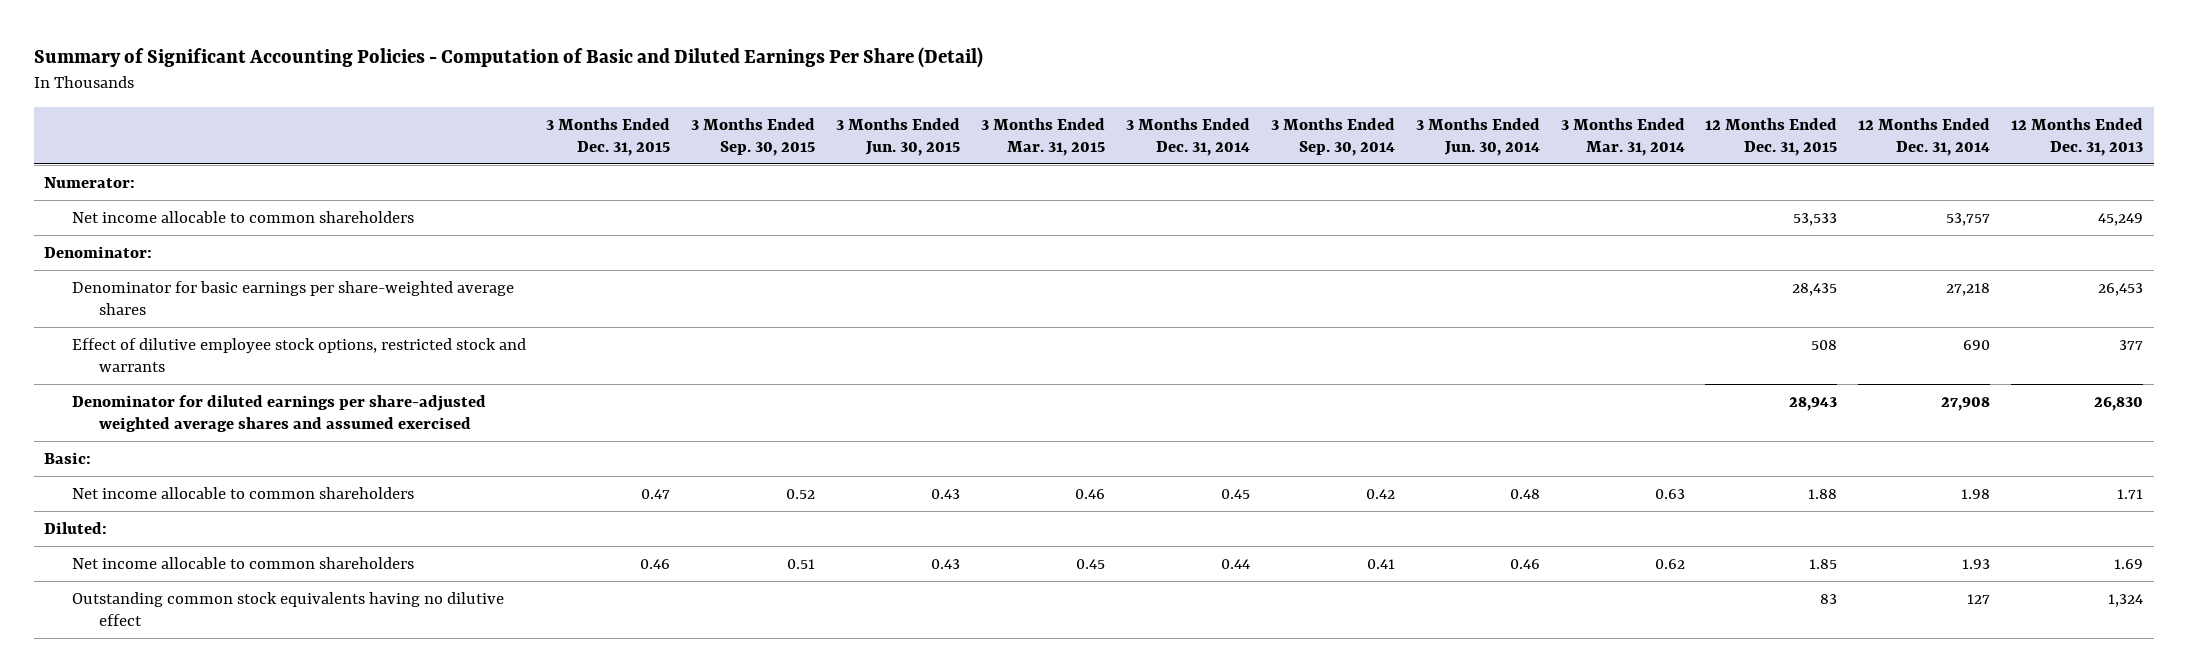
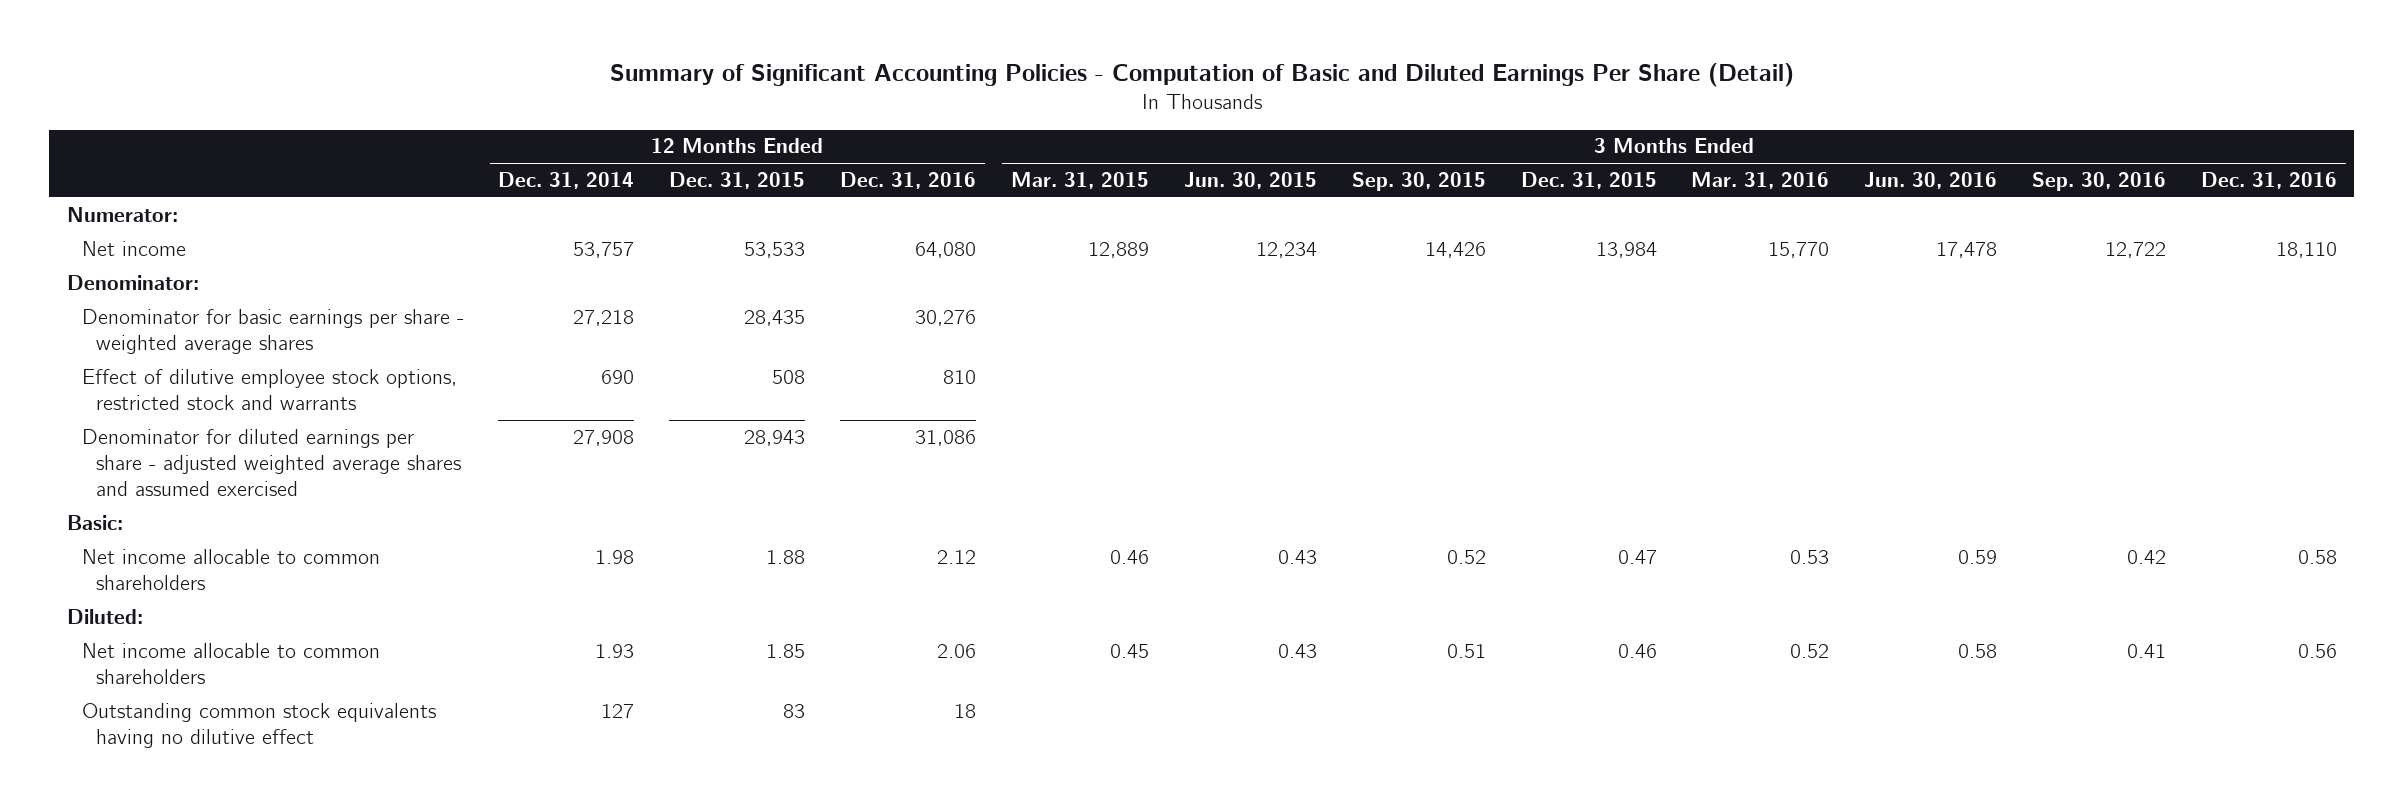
- | 3 Months Ended Dec. 31, 2015 | 3 Months Ended Sep. 30, 2015 | 3 Months Ended Jun. 30, 2015 | 3 Months Ended Mar. 31, 2015 | 3 Months Ended Dec. 31, 2014 | 3 Months Ended Sep. 30, 2014 | 3 Months Ended Jun. 30, 2014 | 3 Months Ended Mar. 31, 2014 | 12 Months Ended Dec. 31, 2015 | 12 Months Ended Dec. 31, 2014 | 12 Months Ended Dec. 31, 2013
+ | 12 Months Ended Dec. 31, 2014 | 12 Months Ended Dec. 31, 2015 | 12 Months Ended Dec. 31, 2016 | 3 Months Ended Mar. 31, 2015 | 3 Months Ended Jun. 30, 2015 | 3 Months Ended Sep. 30, 2015 | 3 Months Ended Dec. 31, 2015 | 3 Months Ended Mar. 31, 2016 | 3 Months Ended Jun. 30, 2016 | 3 Months Ended Sep. 30, 2016 | 3 Months Ended Dec. 31, 2016
- Net income allocable to common shareholders | | | | | | | | | 53,533 | 53,757 | 45,249
+ Net income | 53,757 | 53,533 | 64,080 | 12,889 | 12,234 | 14,426 | 13,984 | 15,770 | 17,478 | 12,722 | 18,110
- Denominator for basic earnings per share-weighted average shares | | | | | | | | | 28,435 | 27,218 | 26,453
+ Denominator for basic earnings per share - weighted average shares | 27,218 | 28,435 | 30,276 | | | | | | | |
- Denominator for diluted earnings per share-adjusted weighted average shares and assumed exercised | | | | | | | | | 28,943 | 27,908 | 26,830
+ Denominator for diluted earnings per share - adjusted weighted average shares and assumed exercised | 27,908 | 28,943 | 31,086 | | | | | | | |

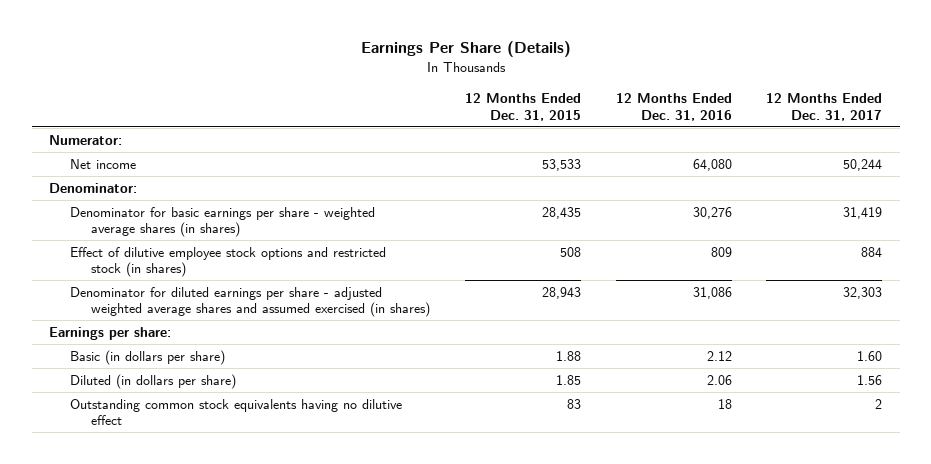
- Summary of Significant Accounting Policies - Computation of Basic and Diluted Earnings Per Share (Detail)
+ Earnings Per Share (Details)
- | 12 Months Ended Dec. 31, 2014 | 12 Months Ended Dec. 31, 2015 | 12 Months Ended Dec. 31, 2016 | 3 Months Ended Mar. 31, 2015 | 3 Months Ended Jun. 30, 2015 | 3 Months Ended Sep. 30, 2015 | 3 Months Ended Dec. 31, 2015 | 3 Months Ended Mar. 31, 2016 | 3 Months Ended Jun. 30, 2016 | 3 Months Ended Sep. 30, 2016 | 3 Months Ended Dec. 31, 2016
+ | 12 Months Ended Dec. 31, 2015 | 12 Months Ended Dec. 31, 2016 | 12 Months Ended Dec. 31, 2017
- Denominator for basic earnings per share - weighted average shares | 27,218 | 28,435 | 30,276 | | | | | | | |
- Effect of dilutive employee stock options, restricted stock and warrants | 690 | 508 | 810 | | | | | | | |
- Denominator for diluted earnings per share - adjusted weighted average shares and assumed exercised | 27,908 | 28,943 | 31,086 | | | | | | | |
- Basic:
- Net income allocable to common shareholders | 1.98 | 1.88 | 2.12 | 0.46 | 0.43 | 0.52 | 0.47 | 0.53 | 0.59 | 0.42 | 0.58
- Diluted:
- Net income allocable to common shareholders | 1.93 | 1.85 | 2.06 | 0.45 | 0.43 | 0.51 | 0.46 | 0.52 | 0.58 | 0.41 | 0.56
+ Denominator for basic earnings per share - weighted average shares (in shares) | 28,435 | 30,276 | 31,419
+ Effect of dilutive employee stock options and restricted stock (in shares) | 508 | 809 | 884
+ Denominator for diluted earnings per share - adjusted weighted average shares and assumed exercised (in shares) | 28,943 | 31,086 | 32,303
+ Earnings per share:
+ Basic (in dollars per share) | 1.88 | 2.12 | 1.60
+ Diluted (in dollars per share) | 1.85 | 2.06 | 1.56

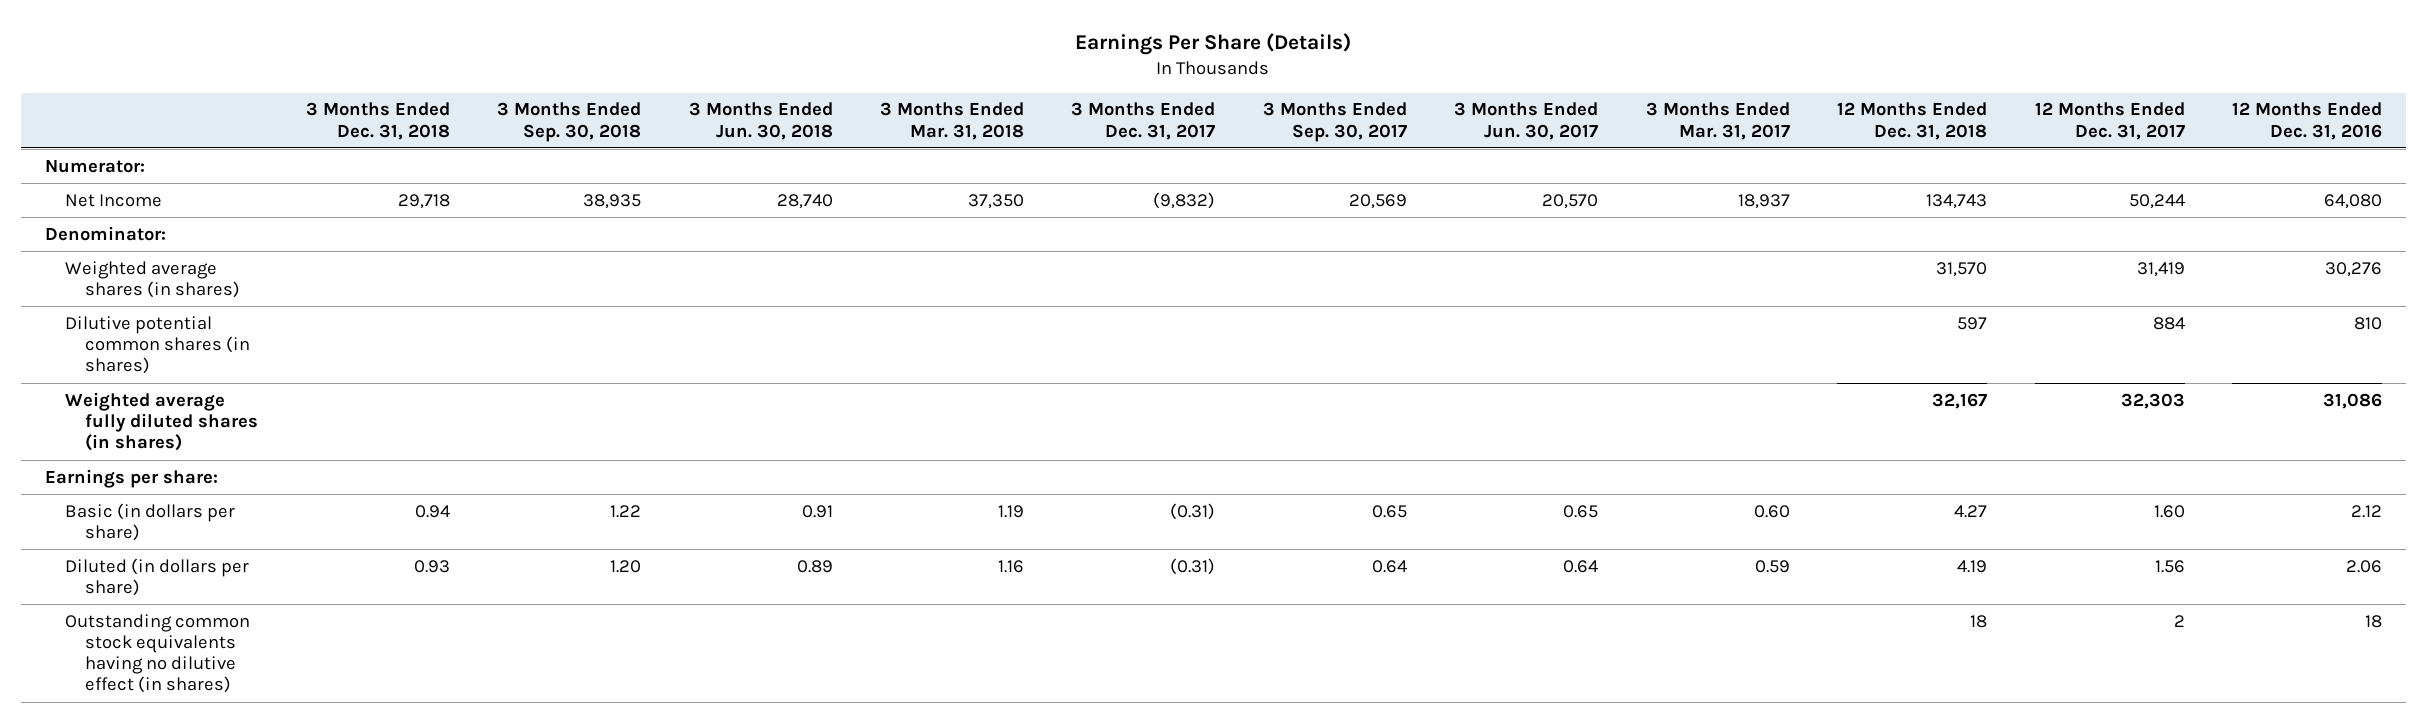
- | 12 Months Ended Dec. 31, 2015 | 12 Months Ended Dec. 31, 2016 | 12 Months Ended Dec. 31, 2017
+ | 3 Months Ended Dec. 31, 2018 | 3 Months Ended Sep. 30, 2018 | 3 Months Ended Jun. 30, 2018 | 3 Months Ended Mar. 31, 2018 | 3 Months Ended Dec. 31, 2017 | 3 Months Ended Sep. 30, 2017 | 3 Months Ended Jun. 30, 2017 | 3 Months Ended Mar. 31, 2017 | 12 Months Ended Dec. 31, 2018 | 12 Months Ended Dec. 31, 2017 | 12 Months Ended Dec. 31, 2016
- Net income | 53,533 | 64,080 | 50,244
+ Net Income | 29,718 | 38,935 | 28,740 | 37,350 | (9,832) | 20,569 | 20,570 | 18,937 | 134,743 | 50,244 | 64,080
- Denominator for basic earnings per share - weighted average shares (in shares) | 28,435 | 30,276 | 31,419
- Effect of dilutive employee stock options and restricted stock (in shares) | 508 | 809 | 884
- Denominator for diluted earnings per share - adjusted weighted average shares and assumed exercised (in shares) | 28,943 | 31,086 | 32,303
+ Weighted average shares (in shares) | | | | | | | | | 31,570 | 31,419 | 30,276
+ Dilutive potential common shares (in shares) | | | | | | | | | 597 | 884 | 810
+ Weighted average fully diluted shares (in shares) | | | | | | | | | 32,167 | 32,303 | 31,086
- Outstanding common stock equivalents having no dilutive effect | 83 | 18 | 2
+ Outstanding common stock equivalents having no dilutive effect (in shares) | | | | | | | | | 18 | 2 | 18

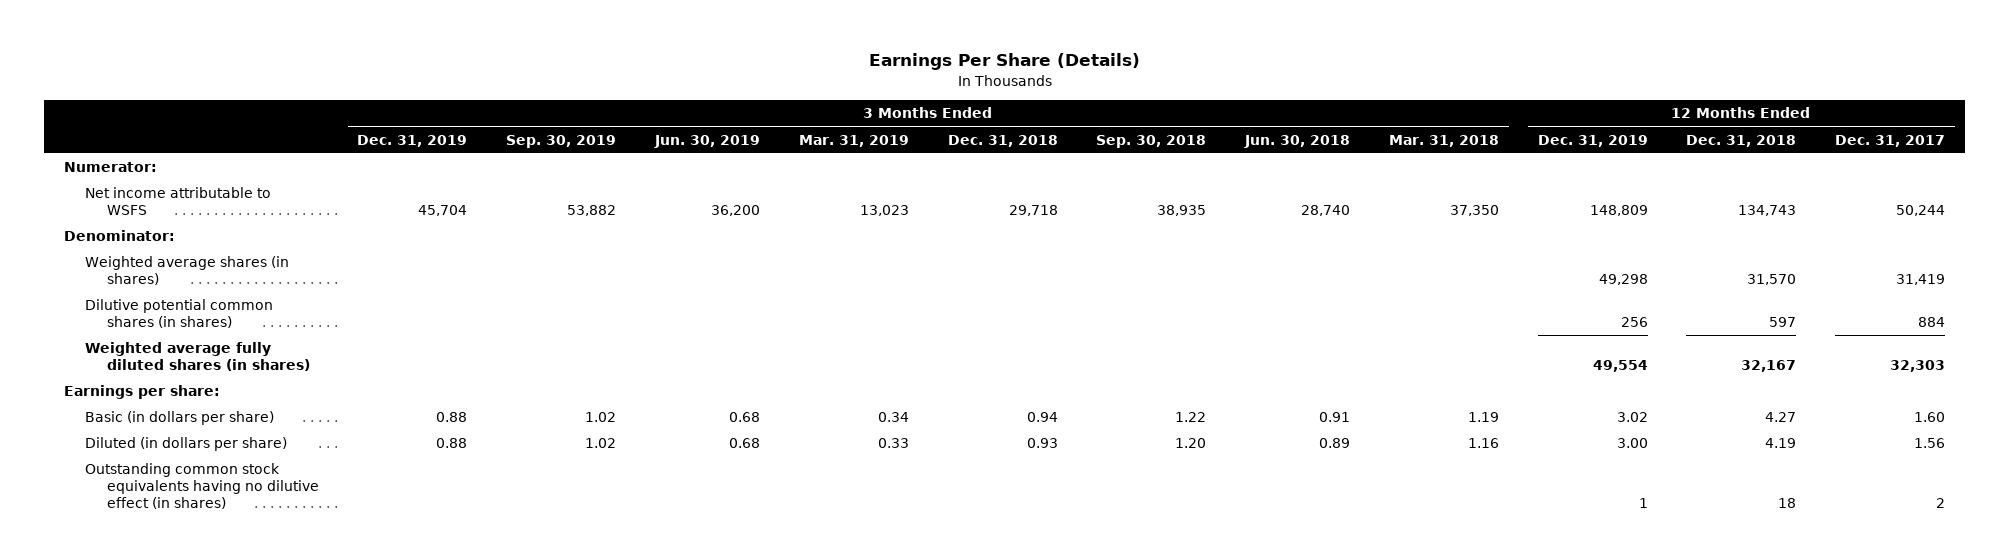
- | 3 Months Ended Dec. 31, 2018 | 3 Months Ended Sep. 30, 2018 | 3 Months Ended Jun. 30, 2018 | 3 Months Ended Mar. 31, 2018 | 3 Months Ended Dec. 31, 2017 | 3 Months Ended Sep. 30, 2017 | 3 Months Ended Jun. 30, 2017 | 3 Months Ended Mar. 31, 2017 | 12 Months Ended Dec. 31, 2018 | 12 Months Ended Dec. 31, 2017 | 12 Months Ended Dec. 31, 2016
+ | 3 Months Ended Dec. 31, 2019 | 3 Months Ended Sep. 30, 2019 | 3 Months Ended Jun. 30, 2019 | 3 Months Ended Mar. 31, 2019 | 3 Months Ended Dec. 31, 2018 | 3 Months Ended Sep. 30, 2018 | 3 Months Ended Jun. 30, 2018 | 3 Months Ended Mar. 31, 2018 | 12 Months Ended Dec. 31, 2019 | 12 Months Ended Dec. 31, 2018 | 12 Months Ended Dec. 31, 2017
- Net Income | 29,718 | 38,935 | 28,740 | 37,350 | (9,832) | 20,569 | 20,570 | 18,937 | 134,743 | 50,244 | 64,080
+ Net income attributable to WSFS | 45,704 | 53,882 | 36,200 | 13,023 | 29,718 | 38,935 | 28,740 | 37,350 | 148,809 | 134,743 | 50,244

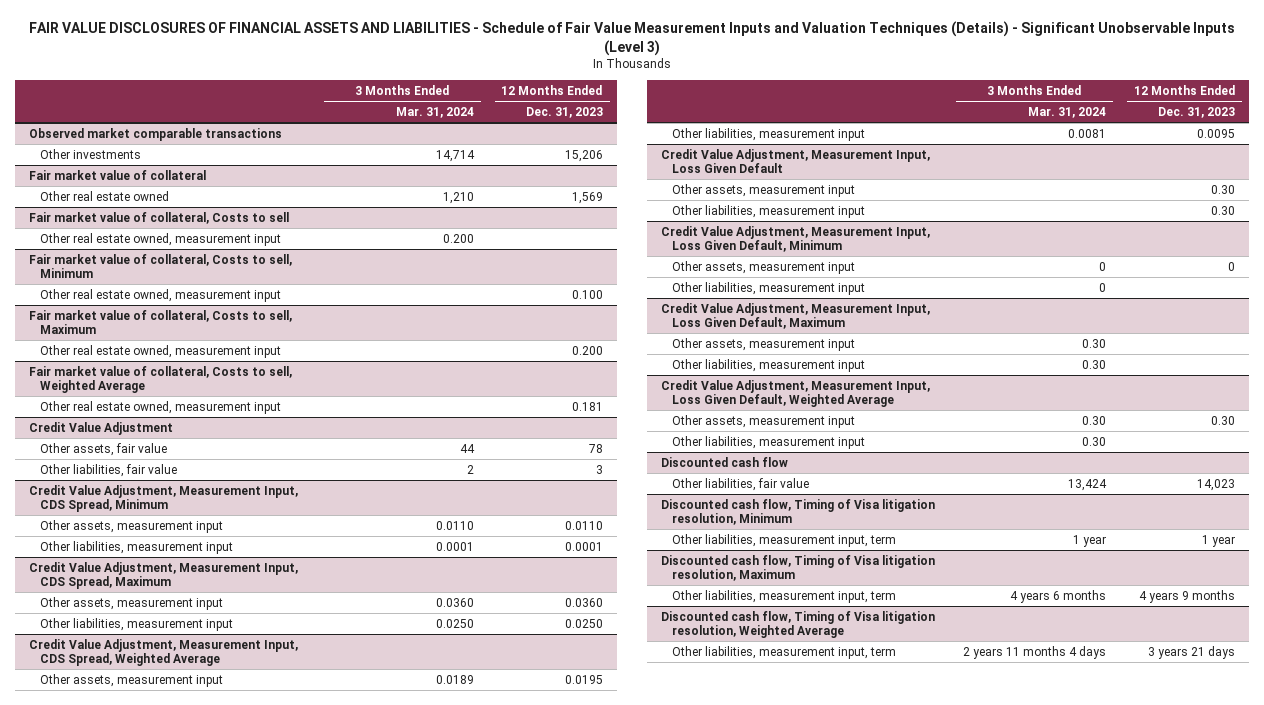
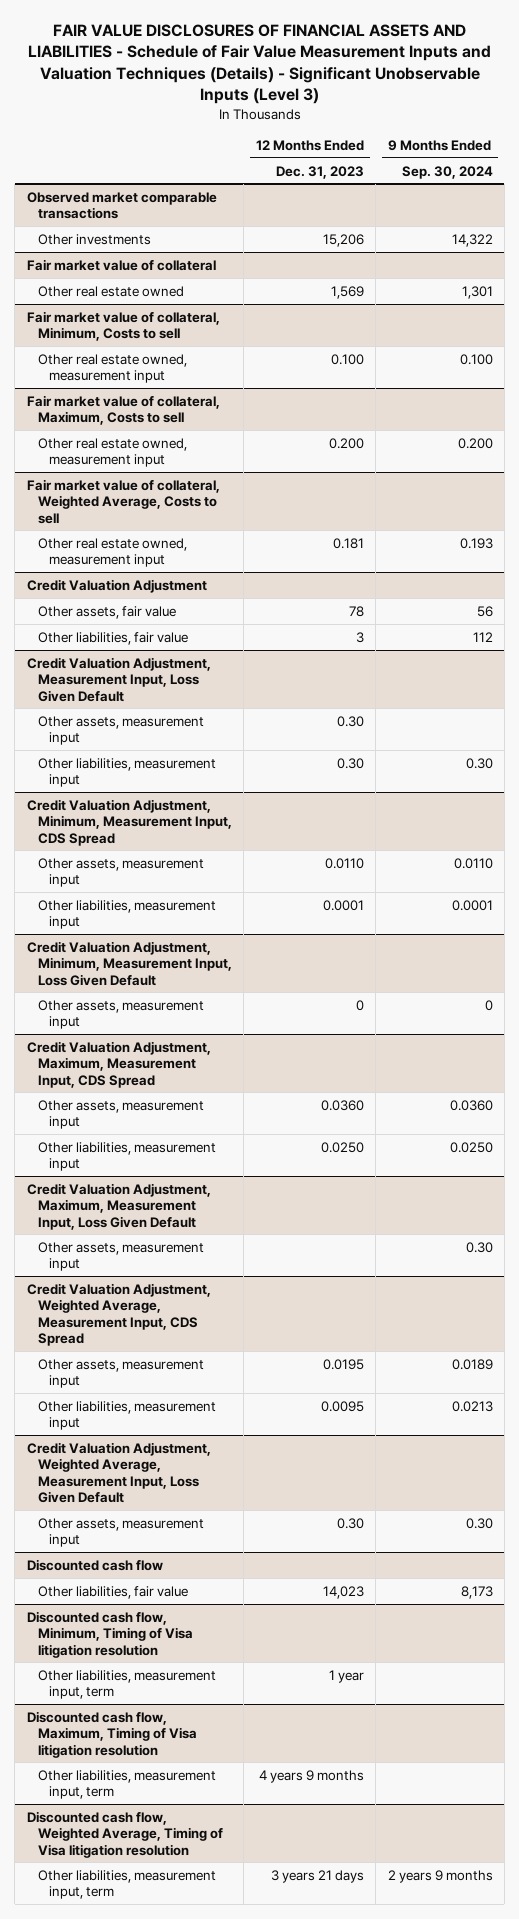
- | 3 Months Ended Mar. 31, 2024 | 12 Months Ended Dec. 31, 2023
+ | 12 Months Ended Dec. 31, 2023 | 9 Months Ended Sep. 30, 2024
- Fair market value of collateral, Costs to sell
- Other real estate owned, measurement input | 0.200 |
- Fair market value of collateral, Costs to sell, Minimum
+ Fair market value of collateral, Minimum, Costs to sell
- Fair market value of collateral, Costs to sell, Maximum
+ Fair market value of collateral, Maximum, Costs to sell
- Fair market value of collateral, Costs to sell, Weighted Average
+ Fair market value of collateral, Weighted Average, Costs to sell
- Credit Value Adjustment
+ Credit Valuation Adjustment
- Credit Value Adjustment, Measurement Input, CDS Spread, Minimum
+ Credit Valuation Adjustment, Measurement Input, Loss Given Default
+ Other assets, measurement input | 0.30 |
+ Other liabilities, measurement input | 0.30 | 0.30
+ Credit Valuation Adjustment, Minimum, Measurement Input, CDS Spread
- Credit Value Adjustment, Measurement Input, CDS Spread, Maximum
+ Credit Valuation Adjustment, Minimum, Measurement Input, Loss Given Default
+ Other assets, measurement input | 0 | 0
+ Credit Valuation Adjustment, Maximum, Measurement Input, CDS Spread
- Credit Value Adjustment, Measurement Input, CDS Spread, Weighted Average
+ Credit Valuation Adjustment, Maximum, Measurement Input, Loss Given Default
+ Other assets, measurement input | | 0.30
+ Credit Valuation Adjustment, Weighted Average, Measurement Input, CDS Spread
- Credit Value Adjustment, Measurement Input, Loss Given Default
- Other assets, measurement input | | 0.30
- Other liabilities, measurement input | | 0.30
- Credit Value Adjustment, Measurement Input, Loss Given Default, Minimum
- Other assets, measurement input | 0 | 0
- Other liabilities, measurement input | 0 |
- Credit Value Adjustment, Measurement Input, Loss Given Default, Maximum
- Other assets, measurement input | 0.30 |
- Other liabilities, measurement input | 0.30 |
- Credit Value Adjustment, Measurement Input, Loss Given Default, Weighted Average
+ Credit Valuation Adjustment, Weighted Average, Measurement Input, Loss Given Default
- Other liabilities, measurement input | 0.30 |
- Discounted cash flow, Timing of Visa litigation resolution, Minimum
+ Discounted cash flow, Minimum, Timing of Visa litigation resolution
- Discounted cash flow, Timing of Visa litigation resolution, Maximum
+ Discounted cash flow, Maximum, Timing of Visa litigation resolution
- Discounted cash flow, Timing of Visa litigation resolution, Weighted Average
+ Discounted cash flow, Weighted Average, Timing of Visa litigation resolution

